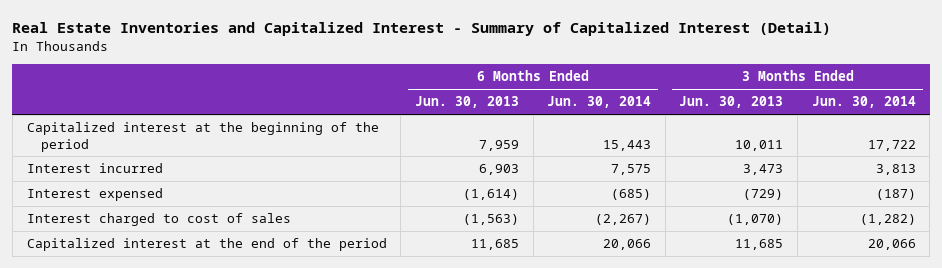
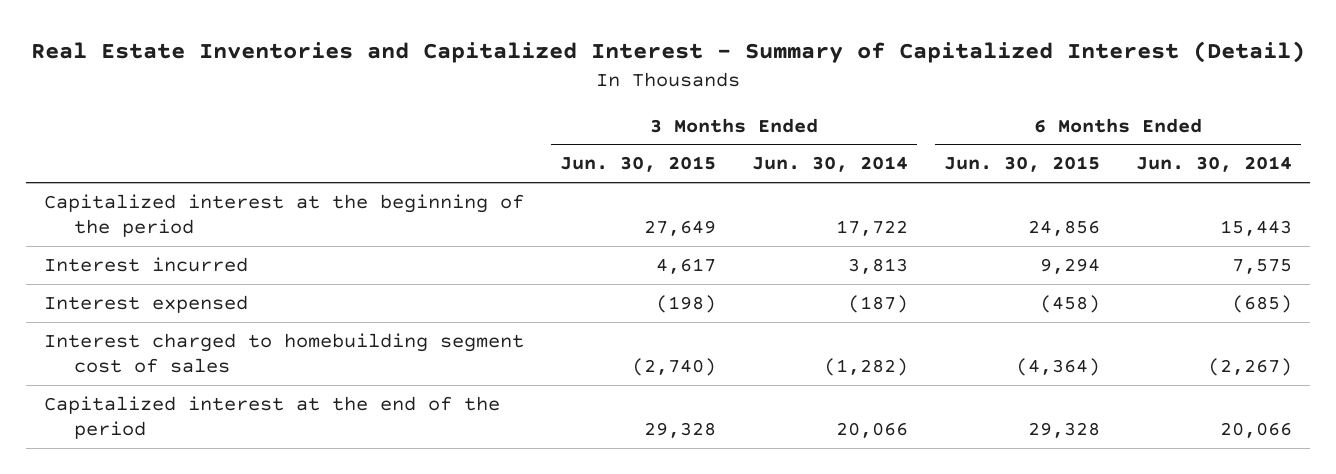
- | 6 Months Ended Jun. 30, 2013 | 6 Months Ended Jun. 30, 2014 | 3 Months Ended Jun. 30, 2013 | 3 Months Ended Jun. 30, 2014
+ | 3 Months Ended Jun. 30, 2015 | 3 Months Ended Jun. 30, 2014 | 6 Months Ended Jun. 30, 2015 | 6 Months Ended Jun. 30, 2014
- Interest charged to cost of sales | (1,563) | (2,267) | (1,070) | (1,282)
+ Interest charged to homebuilding segment cost of sales | (2,740) | (1,282) | (4,364) | (2,267)

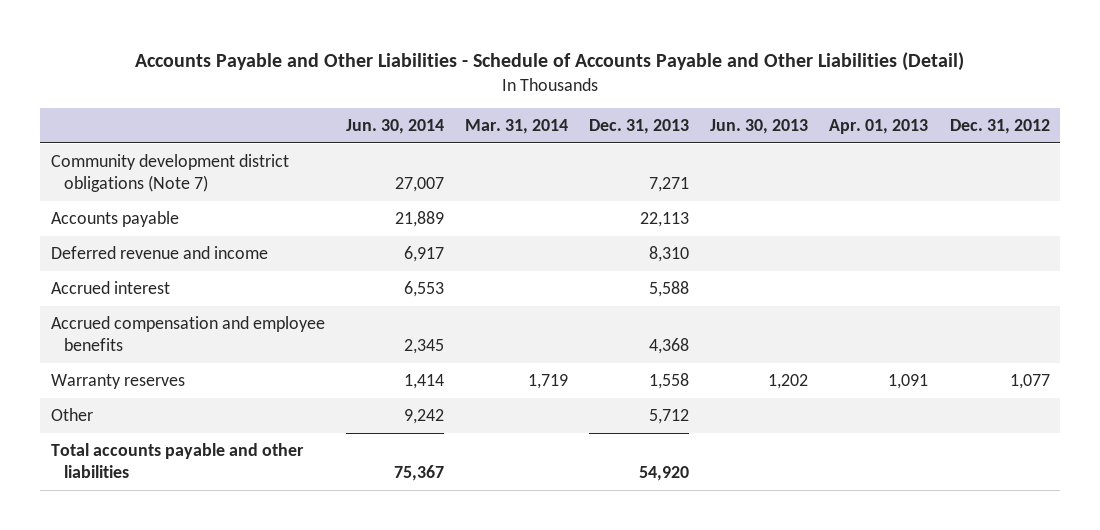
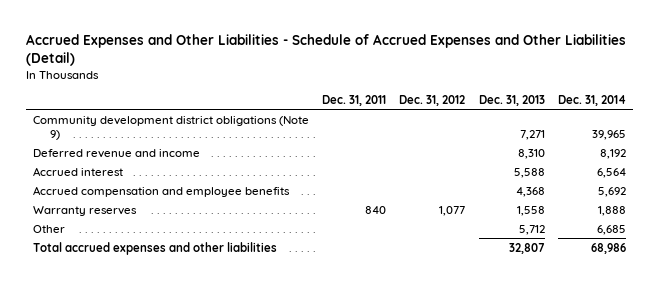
- Accounts Payable and Other Liabilities - Schedule of Accounts Payable and Other Liabilities (Detail)
+ Accrued Expenses and Other Liabilities - Schedule of Accrued Expenses and Other Liabilities (Detail)
- | Jun. 30, 2014 | Mar. 31, 2014 | Dec. 31, 2013 | Jun. 30, 2013 | Apr. 01, 2013 | Dec. 31, 2012
+ | Dec. 31, 2011 | Dec. 31, 2012 | Dec. 31, 2013 | Dec. 31, 2014
- Community development district obligations (Note 7) | 27,007 | | 7,271 | | |
- Accounts payable | 21,889 | | 22,113 | | |
+ Community development district obligations (Note 9) | | | 7,271 | 39,965
- Total accounts payable and other liabilities | 75,367 | | 54,920 | | |
+ Total accrued expenses and other liabilities | | | 32,807 | 68,986

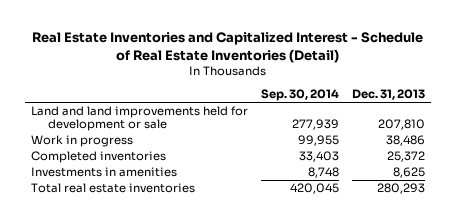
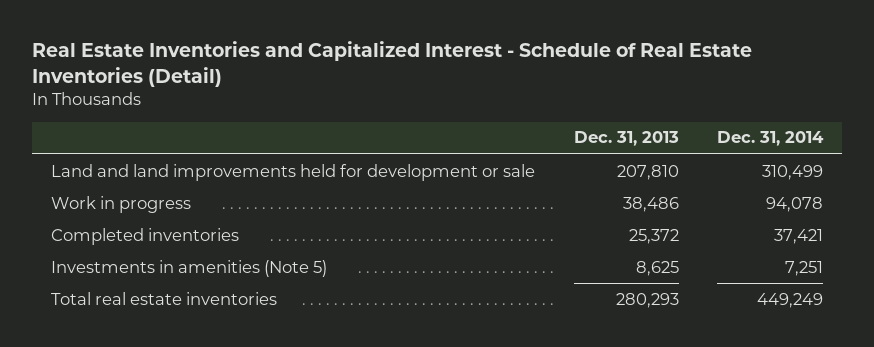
- | Sep. 30, 2014 | Dec. 31, 2013
+ | Dec. 31, 2013 | Dec. 31, 2014
- Investments in amenities | 8,748 | 8,625
+ Investments in amenities (Note 5) | 8,625 | 7,251

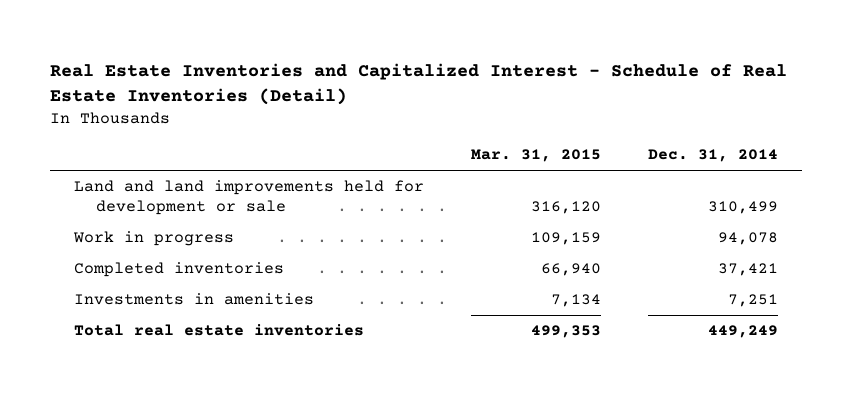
- | Dec. 31, 2013 | Dec. 31, 2014
+ | Mar. 31, 2015 | Dec. 31, 2014
- Investments in amenities (Note 5) | 8,625 | 7,251
+ Investments in amenities | 7,134 | 7,251

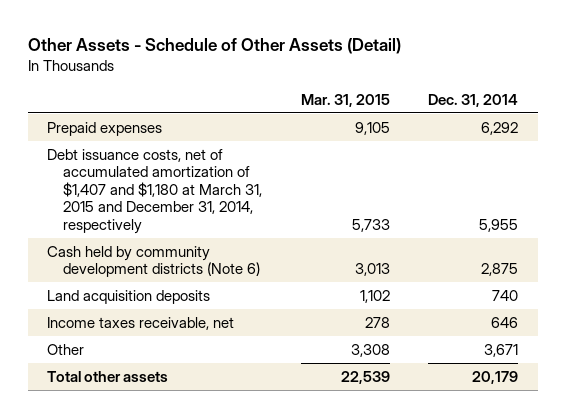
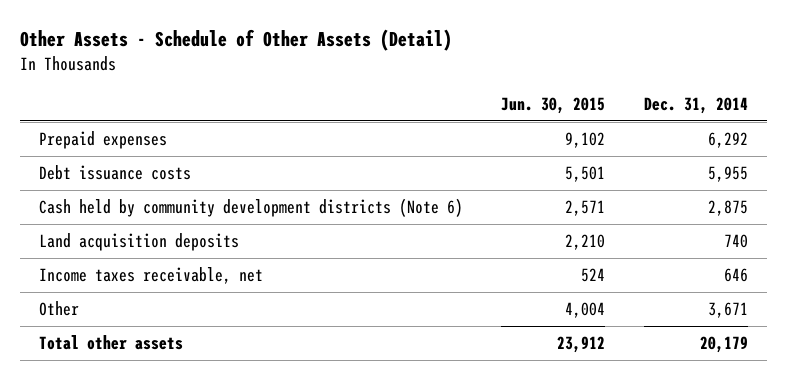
- | Mar. 31, 2015 | Dec. 31, 2014
+ | Jun. 30, 2015 | Dec. 31, 2014
- Debt issuance costs, net of accumulated amortization of $1,407 and $1,180 at March 31, 2015 and December 31, 2014, respectively | 5,733 | 5,955
+ Debt issuance costs | 5,501 | 5,955

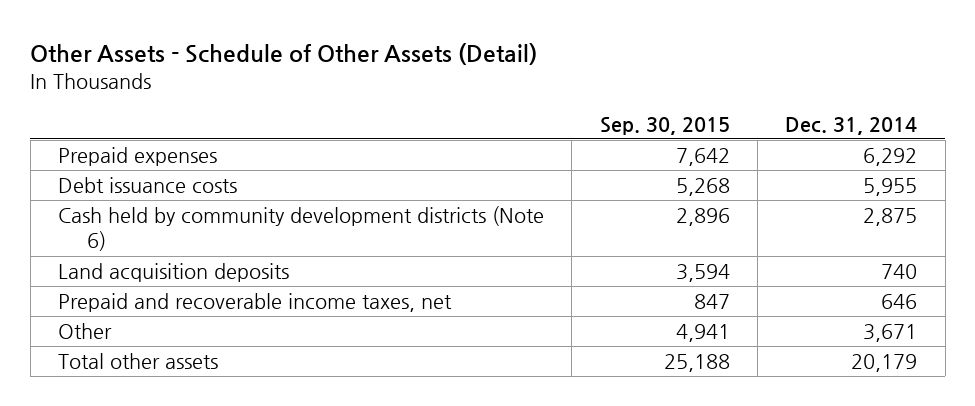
- | Jun. 30, 2015 | Dec. 31, 2014
+ | Sep. 30, 2015 | Dec. 31, 2014
- Income taxes receivable, net | 524 | 646
+ Prepaid and recoverable income taxes, net | 847 | 646

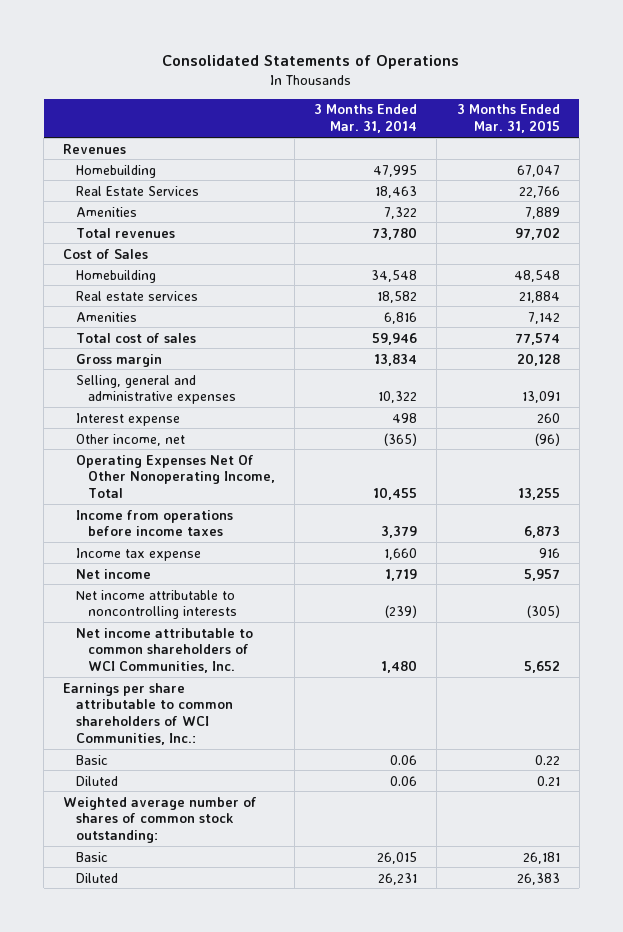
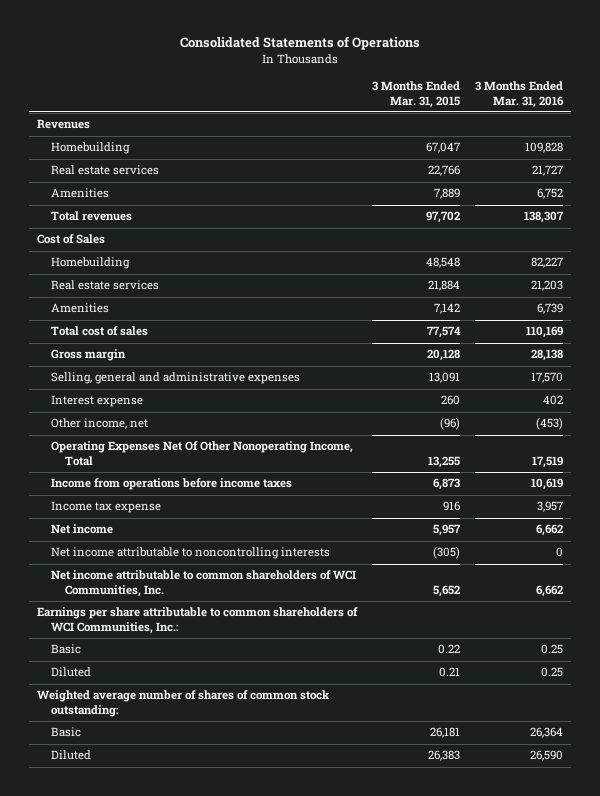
- | 3 Months Ended Mar. 31, 2014 | 3 Months Ended Mar. 31, 2015
+ | 3 Months Ended Mar. 31, 2015 | 3 Months Ended Mar. 31, 2016
- Real Estate Services | 18,463 | 22,766
+ Real estate services | 22,766 | 21,727

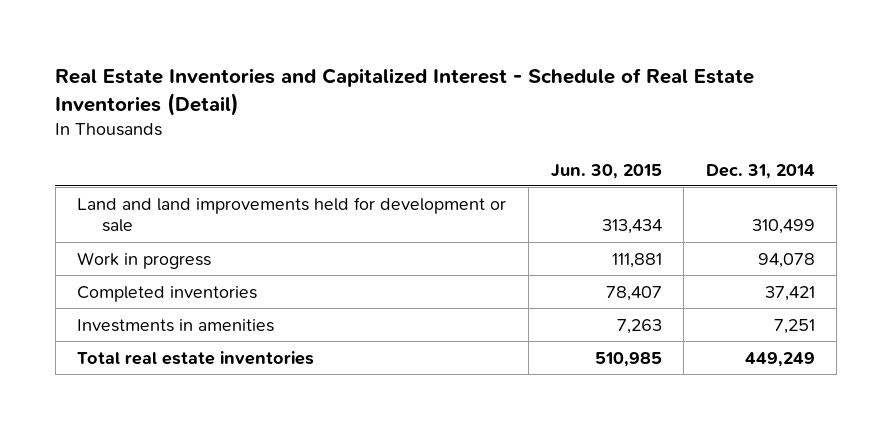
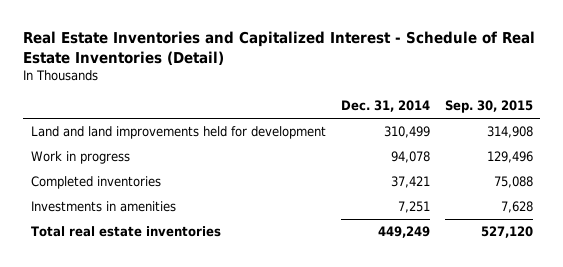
- | Jun. 30, 2015 | Dec. 31, 2014
+ | Dec. 31, 2014 | Sep. 30, 2015
- Land and land improvements held for development or sale | 313,434 | 310,499
+ Land and land improvements held for development | 310,499 | 314,908

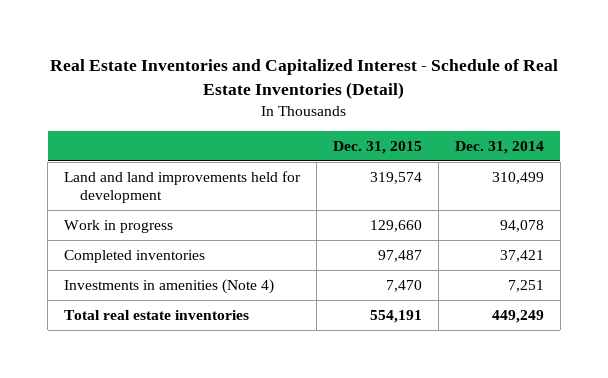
- | Dec. 31, 2014 | Sep. 30, 2015
+ | Dec. 31, 2015 | Dec. 31, 2014
- Investments in amenities | 7,251 | 7,628
+ Investments in amenities (Note 4) | 7,470 | 7,251

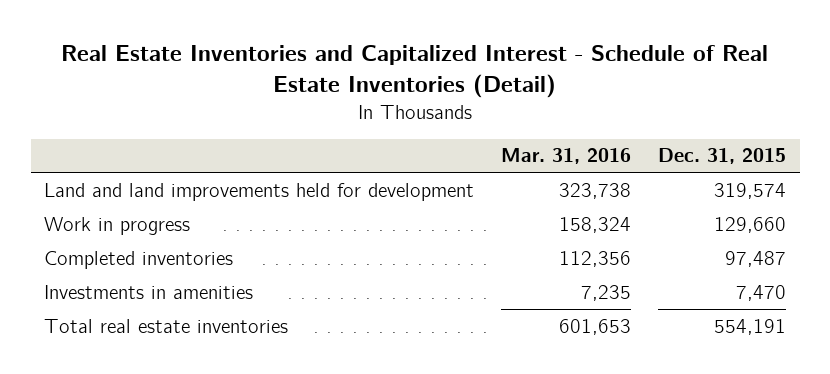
- | Dec. 31, 2015 | Dec. 31, 2014
+ | Mar. 31, 2016 | Dec. 31, 2015
- Investments in amenities (Note 4) | 7,470 | 7,251
+ Investments in amenities | 7,235 | 7,470

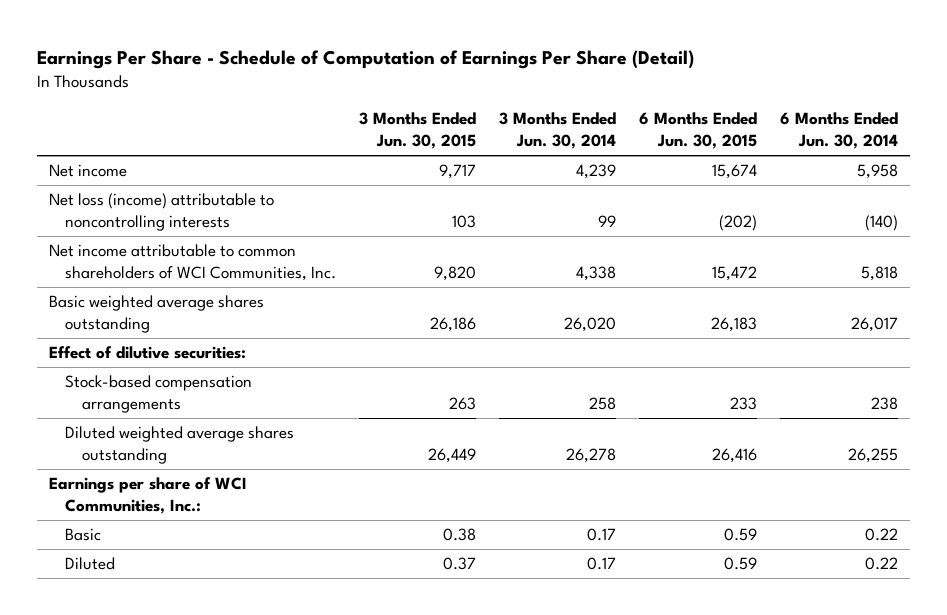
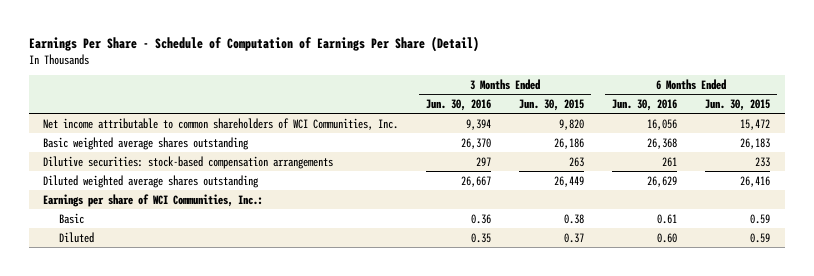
- | 3 Months Ended Jun. 30, 2015 | 3 Months Ended Jun. 30, 2014 | 6 Months Ended Jun. 30, 2015 | 6 Months Ended Jun. 30, 2014
+ | 3 Months Ended Jun. 30, 2016 | 3 Months Ended Jun. 30, 2015 | 6 Months Ended Jun. 30, 2016 | 6 Months Ended Jun. 30, 2015
- Net income | 9,717 | 4,239 | 15,674 | 5,958
- Net loss (income) attributable to noncontrolling interests | 103 | 99 | (202) | (140)
- Effect of dilutive securities:
- Stock-based compensation arrangements | 263 | 258 | 233 | 238
+ Dilutive securities: stock-based compensation arrangements | 297 | 263 | 261 | 233

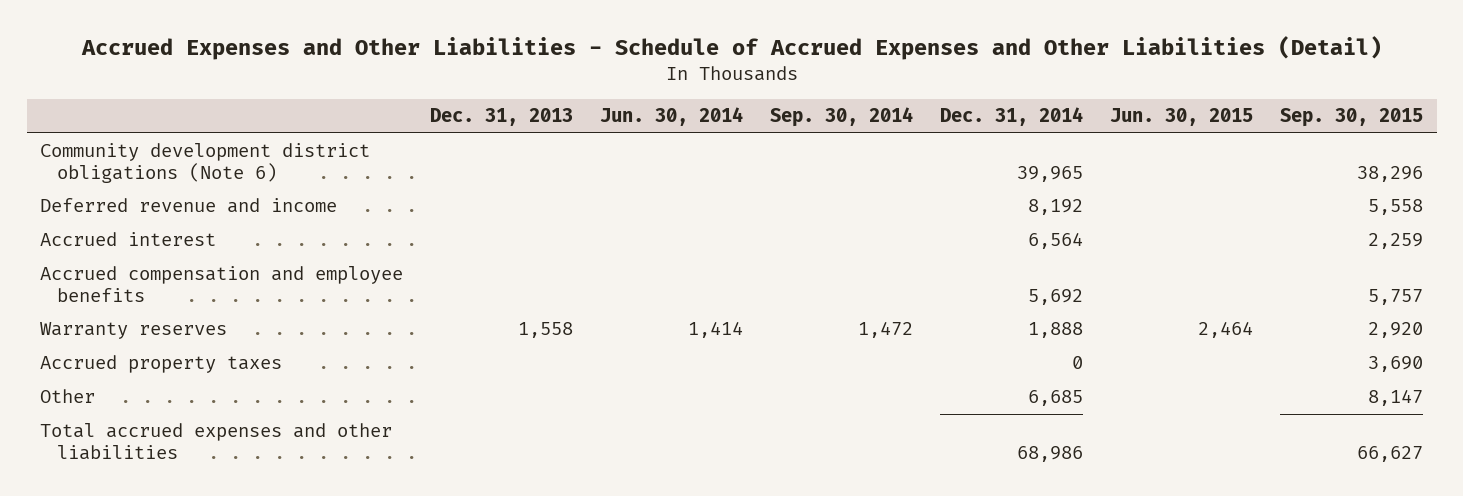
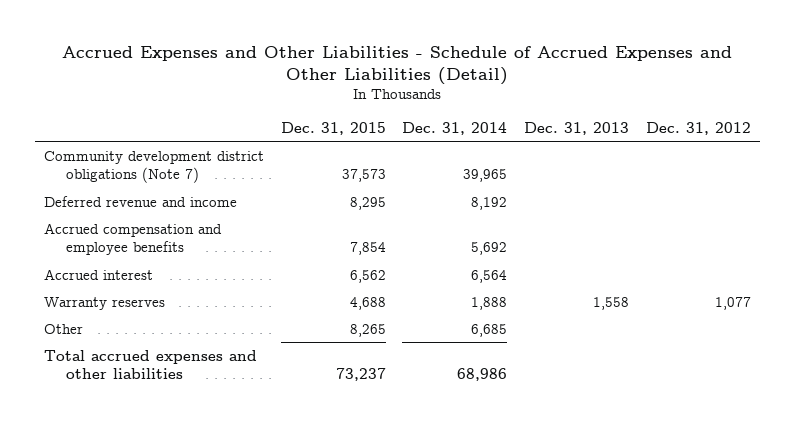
- | Dec. 31, 2013 | Jun. 30, 2014 | Sep. 30, 2014 | Dec. 31, 2014 | Jun. 30, 2015 | Sep. 30, 2015
+ | Dec. 31, 2015 | Dec. 31, 2014 | Dec. 31, 2013 | Dec. 31, 2012
- Community development district obligations (Note 6) | | | | 39,965 | | 38,296
+ Community development district obligations (Note 7) | 37,573 | 39,965 | |
moved down: Accrued interest | 6,562 | 6,564 | |
- Accrued property taxes | | | | 0 | | 3,690

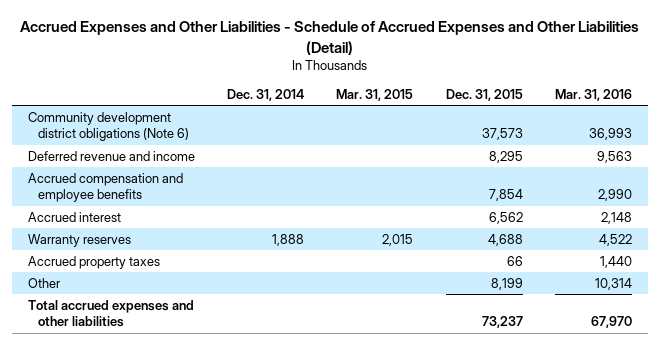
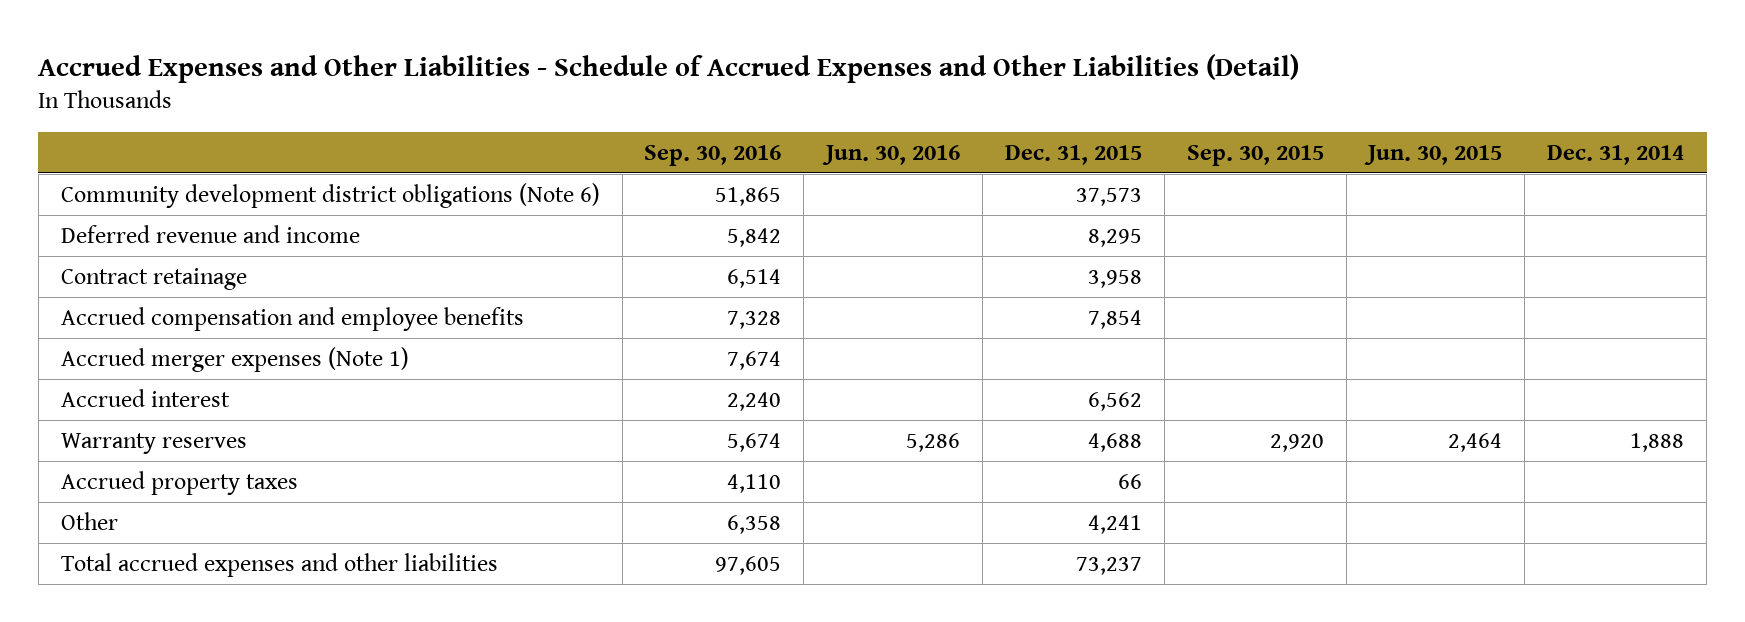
- | Dec. 31, 2014 | Mar. 31, 2015 | Dec. 31, 2015 | Mar. 31, 2016
+ | Sep. 30, 2016 | Jun. 30, 2016 | Dec. 31, 2015 | Sep. 30, 2015 | Jun. 30, 2015 | Dec. 31, 2014
+ Contract retainage | 6,514 | | 3,958 | | |
+ Accrued merger expenses (Note 1) | 7,674 | | | | |
- Other | | | 8,199 | 10,314
+ Other | 6,358 | | 4,241 | | |

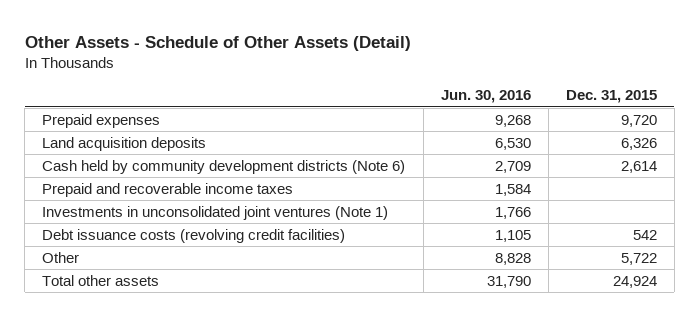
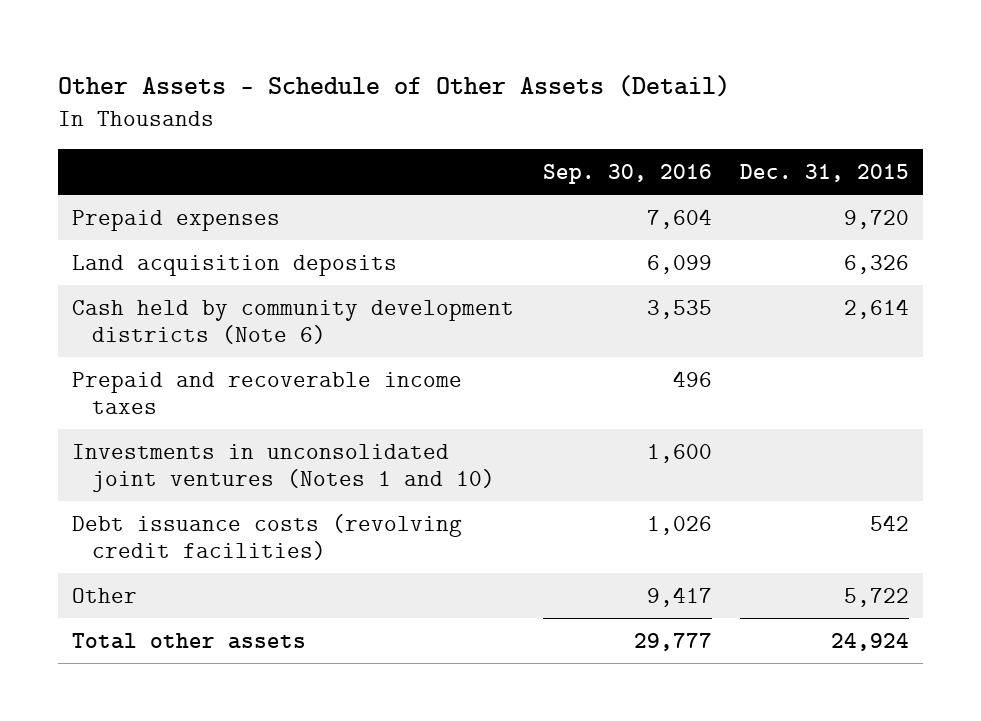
- | Jun. 30, 2016 | Dec. 31, 2015
+ | Sep. 30, 2016 | Dec. 31, 2015
- Investments in unconsolidated joint ventures (Note 1) | 1,766 |
+ Investments in unconsolidated joint ventures (Notes 1 and 10) | 1,600 |

